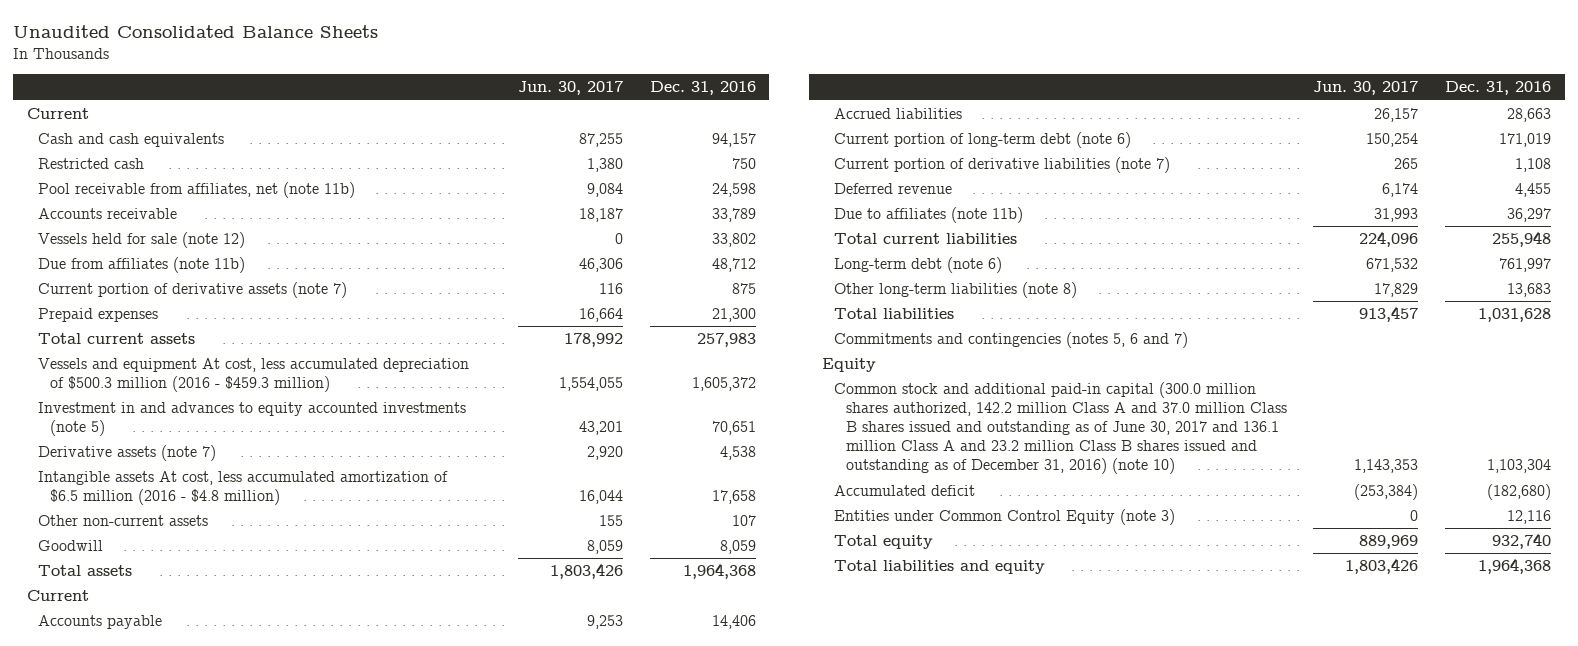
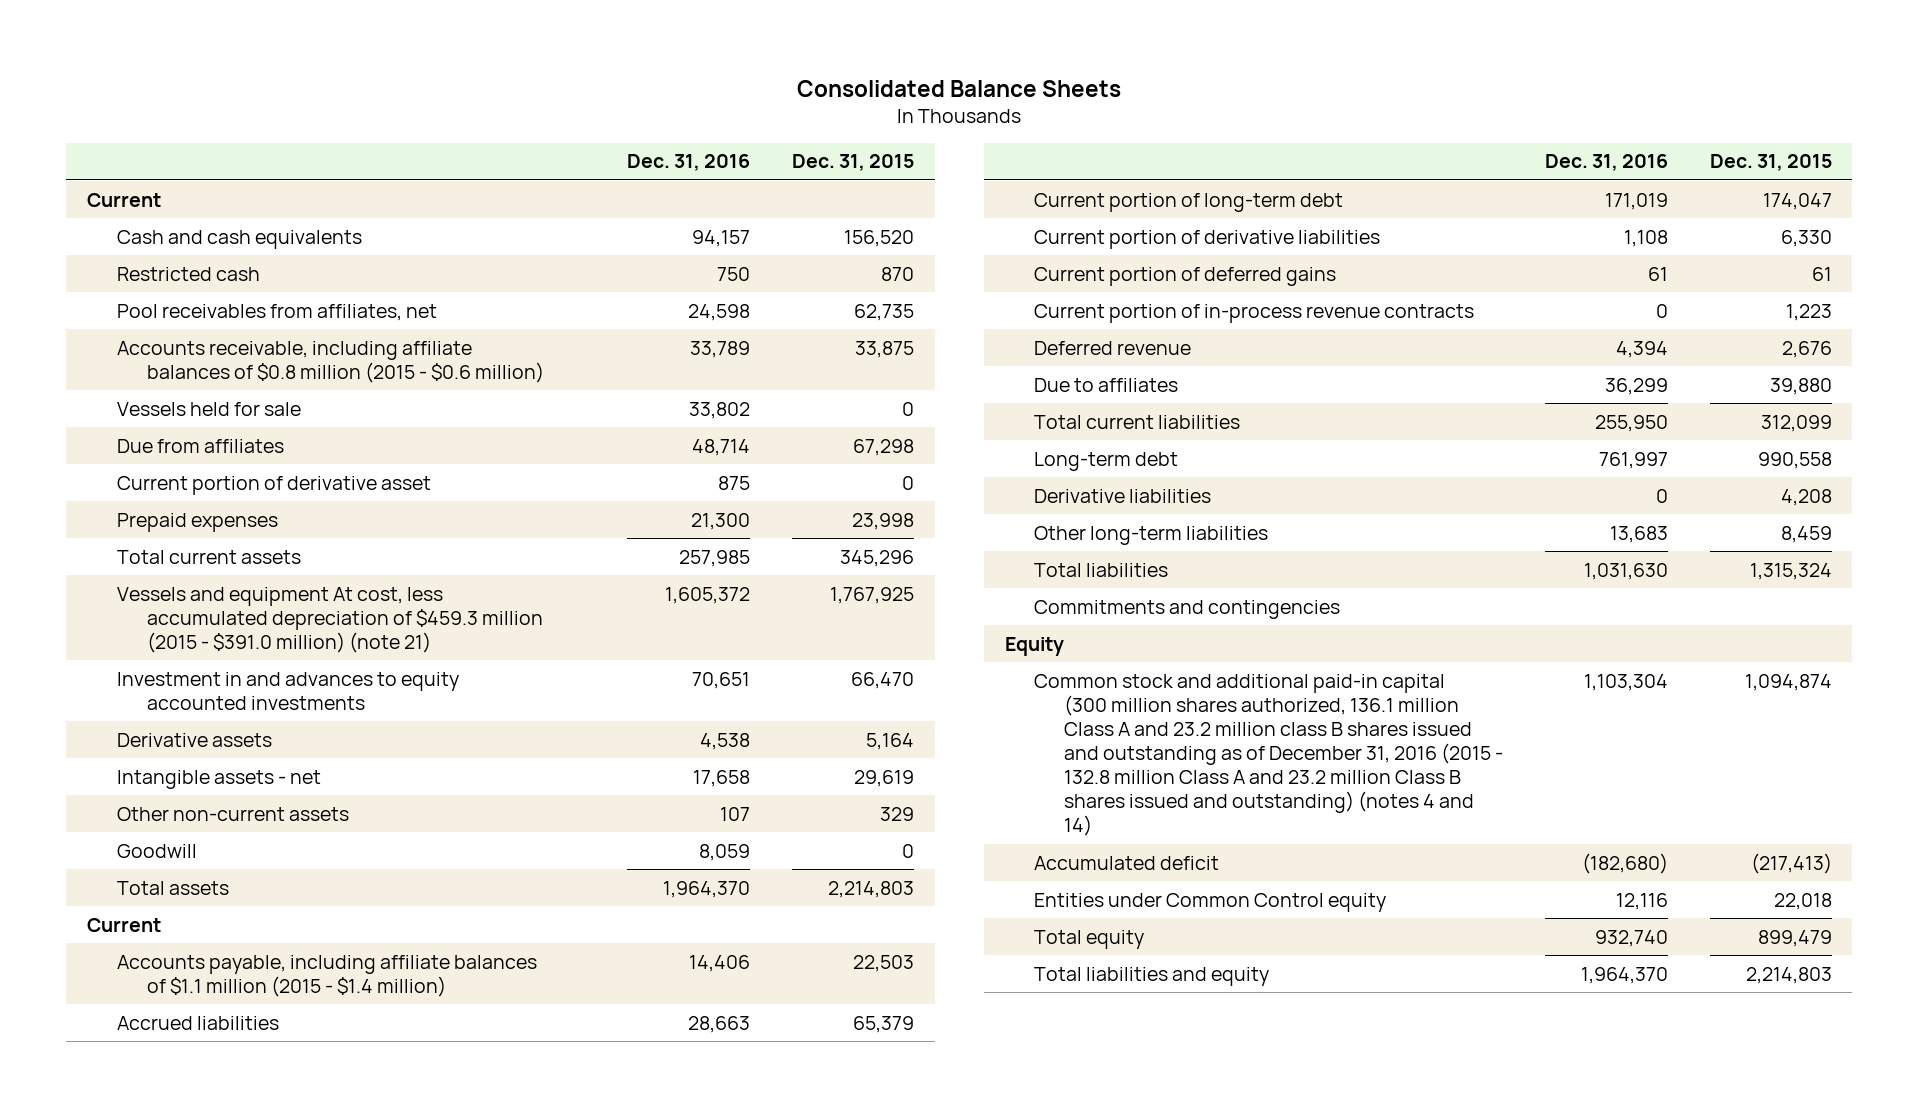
- Unaudited Consolidated Balance Sheets
+ Consolidated Balance Sheets
- | Jun. 30, 2017 | Dec. 31, 2016
+ | Dec. 31, 2016 | Dec. 31, 2015
- Pool receivable from affiliates, net (note 11b) | 9,084 | 24,598
- Accounts receivable | 18,187 | 33,789
- Vessels held for sale (note 12) | 0 | 33,802
- Due from affiliates (note 11b) | 46,306 | 48,712
- Current portion of derivative assets (note 7) | 116 | 875
+ Pool receivables from affiliates, net | 24,598 | 62,735
+ Accounts receivable, including affiliate balances of $0.8 million (2015 - $0.6 million) | 33,789 | 33,875
+ Vessels held for sale | 33,802 | 0
+ Due from affiliates | 48,714 | 67,298
+ Current portion of derivative asset | 875 | 0
- Total current assets | 178,992 | 257,983
- Vessels and equipment At cost, less accumulated depreciation of $500.3 million (2016 - $459.3 million) | 1,554,055 | 1,605,372
- Investment in and advances to equity accounted investments (note 5) | 43,201 | 70,651
- Derivative assets (note 7) | 2,920 | 4,538
- Intangible assets At cost, less accumulated amortization of $6.5 million (2016 - $4.8 million) | 16,044 | 17,658
+ Total current assets | 257,985 | 345,296
+ Vessels and equipment At cost, less accumulated depreciation of $459.3 million (2015 - $391.0 million) (note 21) | 1,605,372 | 1,767,925
+ Investment in and advances to equity accounted investments | 70,651 | 66,470
+ Derivative assets | 4,538 | 5,164
+ Intangible assets - net | 17,658 | 29,619
- Total assets | 1,803,426 | 1,964,368
+ Total assets | 1,964,370 | 2,214,803
- Accounts payable | 9,253 | 14,406
+ Accounts payable, including affiliate balances of $1.1 million (2015 - $1.4 million) | 14,406 | 22,503
- Current portion of long-term debt (note 6) | 150,254 | 171,019
- Current portion of derivative liabilities (note 7) | 265 | 1,108
- Deferred revenue | 6,174 | 4,455
- Due to affiliates (note 11b) | 31,993 | 36,297
- Total current liabilities | 224,096 | 255,948
- Long-term debt (note 6) | 671,532 | 761,997
- Other long-term liabilities (note 8) | 17,829 | 13,683
- Total liabilities | 913,457 | 1,031,628
- Commitments and contingencies (notes 5, 6 and 7)
+ Current portion of long-term debt | 171,019 | 174,047
+ Current portion of derivative liabilities | 1,108 | 6,330
+ Current portion of deferred gains | 61 | 61
+ Current portion of in-process revenue contracts | 0 | 1,223
+ Deferred revenue | 4,394 | 2,676
+ Due to affiliates | 36,299 | 39,880
+ Total current liabilities | 255,950 | 312,099
+ Long-term debt | 761,997 | 990,558
+ Derivative liabilities | 0 | 4,208
+ Other long-term liabilities | 13,683 | 8,459
+ Total liabilities | 1,031,630 | 1,315,324
+ Commitments and contingencies
- Common stock and additional paid-in capital (300.0 million shares authorized, 142.2 million Class A and 37.0 million Class B shares issued and outstanding as of June 30, 2017 and 136.1 million Class A and 23.2 million Class B shares issued and outstanding as of December 31, 2016) (note 10) | 1,143,353 | 1,103,304
+ Common stock and additional paid-in capital (300 million shares authorized, 136.1 million Class A and 23.2 million class B shares issued and outstanding as of December 31, 2016 (2015 - 132.8 million Class A and 23.2 million Class B shares issued and outstanding) (notes 4 and 14) | 1,103,304 | 1,094,874
- Entities under Common Control Equity (note 3) | 0 | 12,116
+ Entities under Common Control equity | 12,116 | 22,018
- Total liabilities and equity | 1,803,426 | 1,964,368
+ Total liabilities and equity | 1,964,370 | 2,214,803

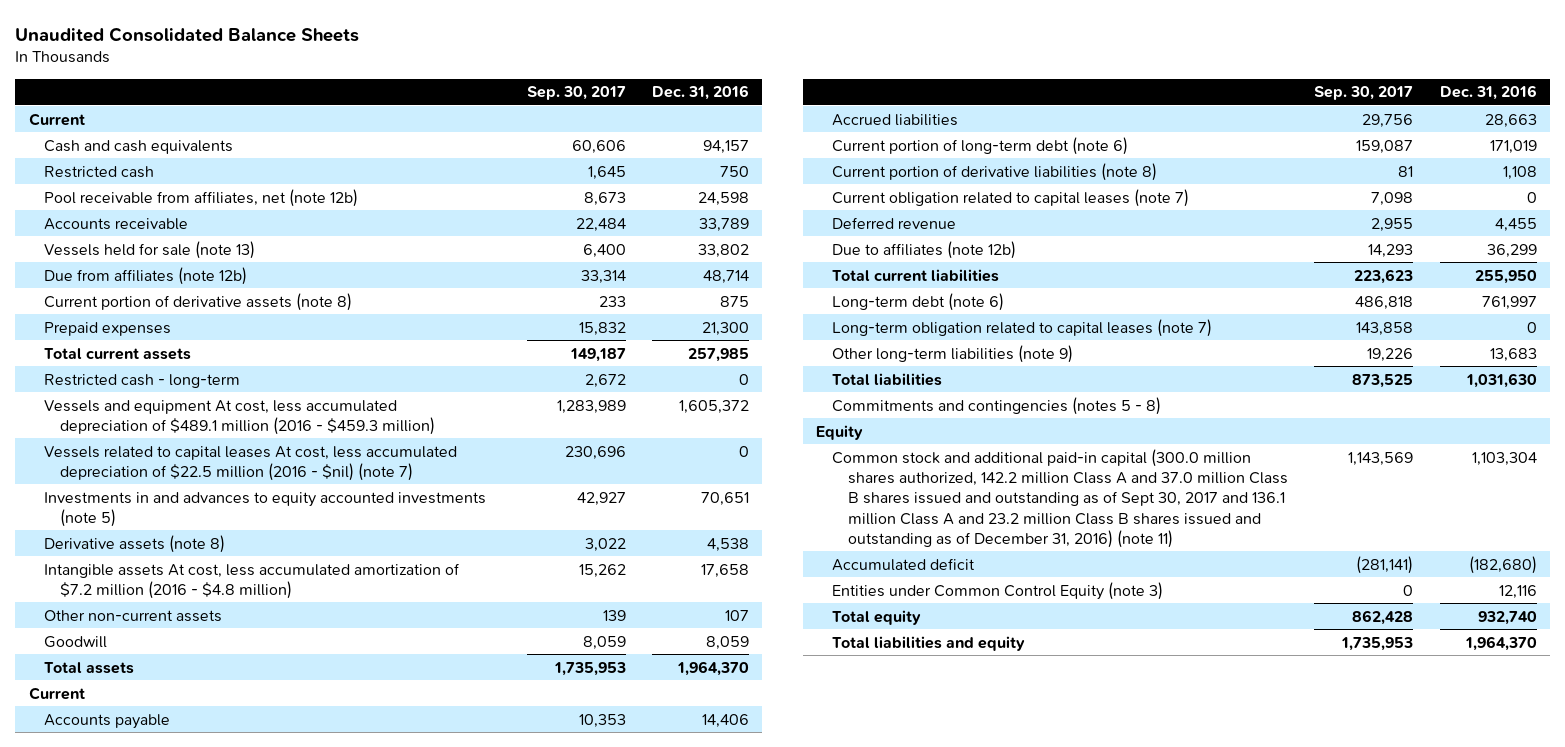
- Consolidated Balance Sheets
+ Unaudited Consolidated Balance Sheets
- | Dec. 31, 2016 | Dec. 31, 2015
+ | Sep. 30, 2017 | Dec. 31, 2016
- Pool receivables from affiliates, net | 24,598 | 62,735
- Accounts receivable, including affiliate balances of $0.8 million (2015 - $0.6 million) | 33,789 | 33,875
- Vessels held for sale | 33,802 | 0
- Due from affiliates | 48,714 | 67,298
- Current portion of derivative asset | 875 | 0
+ Pool receivable from affiliates, net (note 12b) | 8,673 | 24,598
+ Accounts receivable | 22,484 | 33,789
+ Vessels held for sale (note 13) | 6,400 | 33,802
+ Due from affiliates (note 12b) | 33,314 | 48,714
+ Current portion of derivative assets (note 8) | 233 | 875
- Vessels and equipment At cost, less accumulated depreciation of $459.3 million (2015 - $391.0 million) (note 21) | 1,605,372 | 1,767,925
- Investment in and advances to equity accounted investments | 70,651 | 66,470
- Derivative assets | 4,538 | 5,164
- Intangible assets - net | 17,658 | 29,619
+ Restricted cash - long-term | 2,672 | 0
+ Vessels and equipment At cost, less accumulated depreciation of $489.1 million (2016 - $459.3 million) | 1,283,989 | 1,605,372
+ Vessels related to capital leases At cost, less accumulated depreciation of $22.5 million (2016 - $nil) (note 7) | 230,696 | 0
+ Investments in and advances to equity accounted investments (note 5) | 42,927 | 70,651
+ Derivative assets (note 8) | 3,022 | 4,538
+ Intangible assets At cost, less accumulated amortization of $7.2 million (2016 - $4.8 million) | 15,262 | 17,658
- Accounts payable, including affiliate balances of $1.1 million (2015 - $1.4 million) | 14,406 | 22,503
+ Accounts payable | 10,353 | 14,406
- Current portion of long-term debt | 171,019 | 174,047
- Current portion of derivative liabilities | 1,108 | 6,330
- Current portion of deferred gains | 61 | 61
- Current portion of in-process revenue contracts | 0 | 1,223
- Deferred revenue | 4,394 | 2,676
- Due to affiliates | 36,299 | 39,880
+ Current portion of long-term debt (note 6) | 159,087 | 171,019
+ Current portion of derivative liabilities (note 8) | 81 | 1,108
+ Current obligation related to capital leases (note 7) | 7,098 | 0
+ Deferred revenue | 2,955 | 4,455
+ Due to affiliates (note 12b) | 14,293 | 36,299
- Long-term debt | 761,997 | 990,558
- Derivative liabilities | 0 | 4,208
- Other long-term liabilities | 13,683 | 8,459
+ Long-term debt (note 6) | 486,818 | 761,997
+ Long-term obligation related to capital leases (note 7) | 143,858 | 0
+ Other long-term liabilities (note 9) | 19,226 | 13,683
- Commitments and contingencies
+ Commitments and contingencies (notes 5 - 8)
- Common stock and additional paid-in capital (300 million shares authorized, 136.1 million Class A and 23.2 million class B shares issued and outstanding as of December 31, 2016 (2015 - 132.8 million Class A and 23.2 million Class B shares issued and outstanding) (notes 4 and 14) | 1,103,304 | 1,094,874
+ Common stock and additional paid-in capital (300.0 million shares authorized, 142.2 million Class A and 37.0 million Class B shares issued and outstanding as of Sept 30, 2017 and 136.1 million Class A and 23.2 million Class B shares issued and outstanding as of December 31, 2016) (note 11) | 1,143,569 | 1,103,304
- Entities under Common Control equity | 12,116 | 22,018
+ Entities under Common Control Equity (note 3) | 0 | 12,116

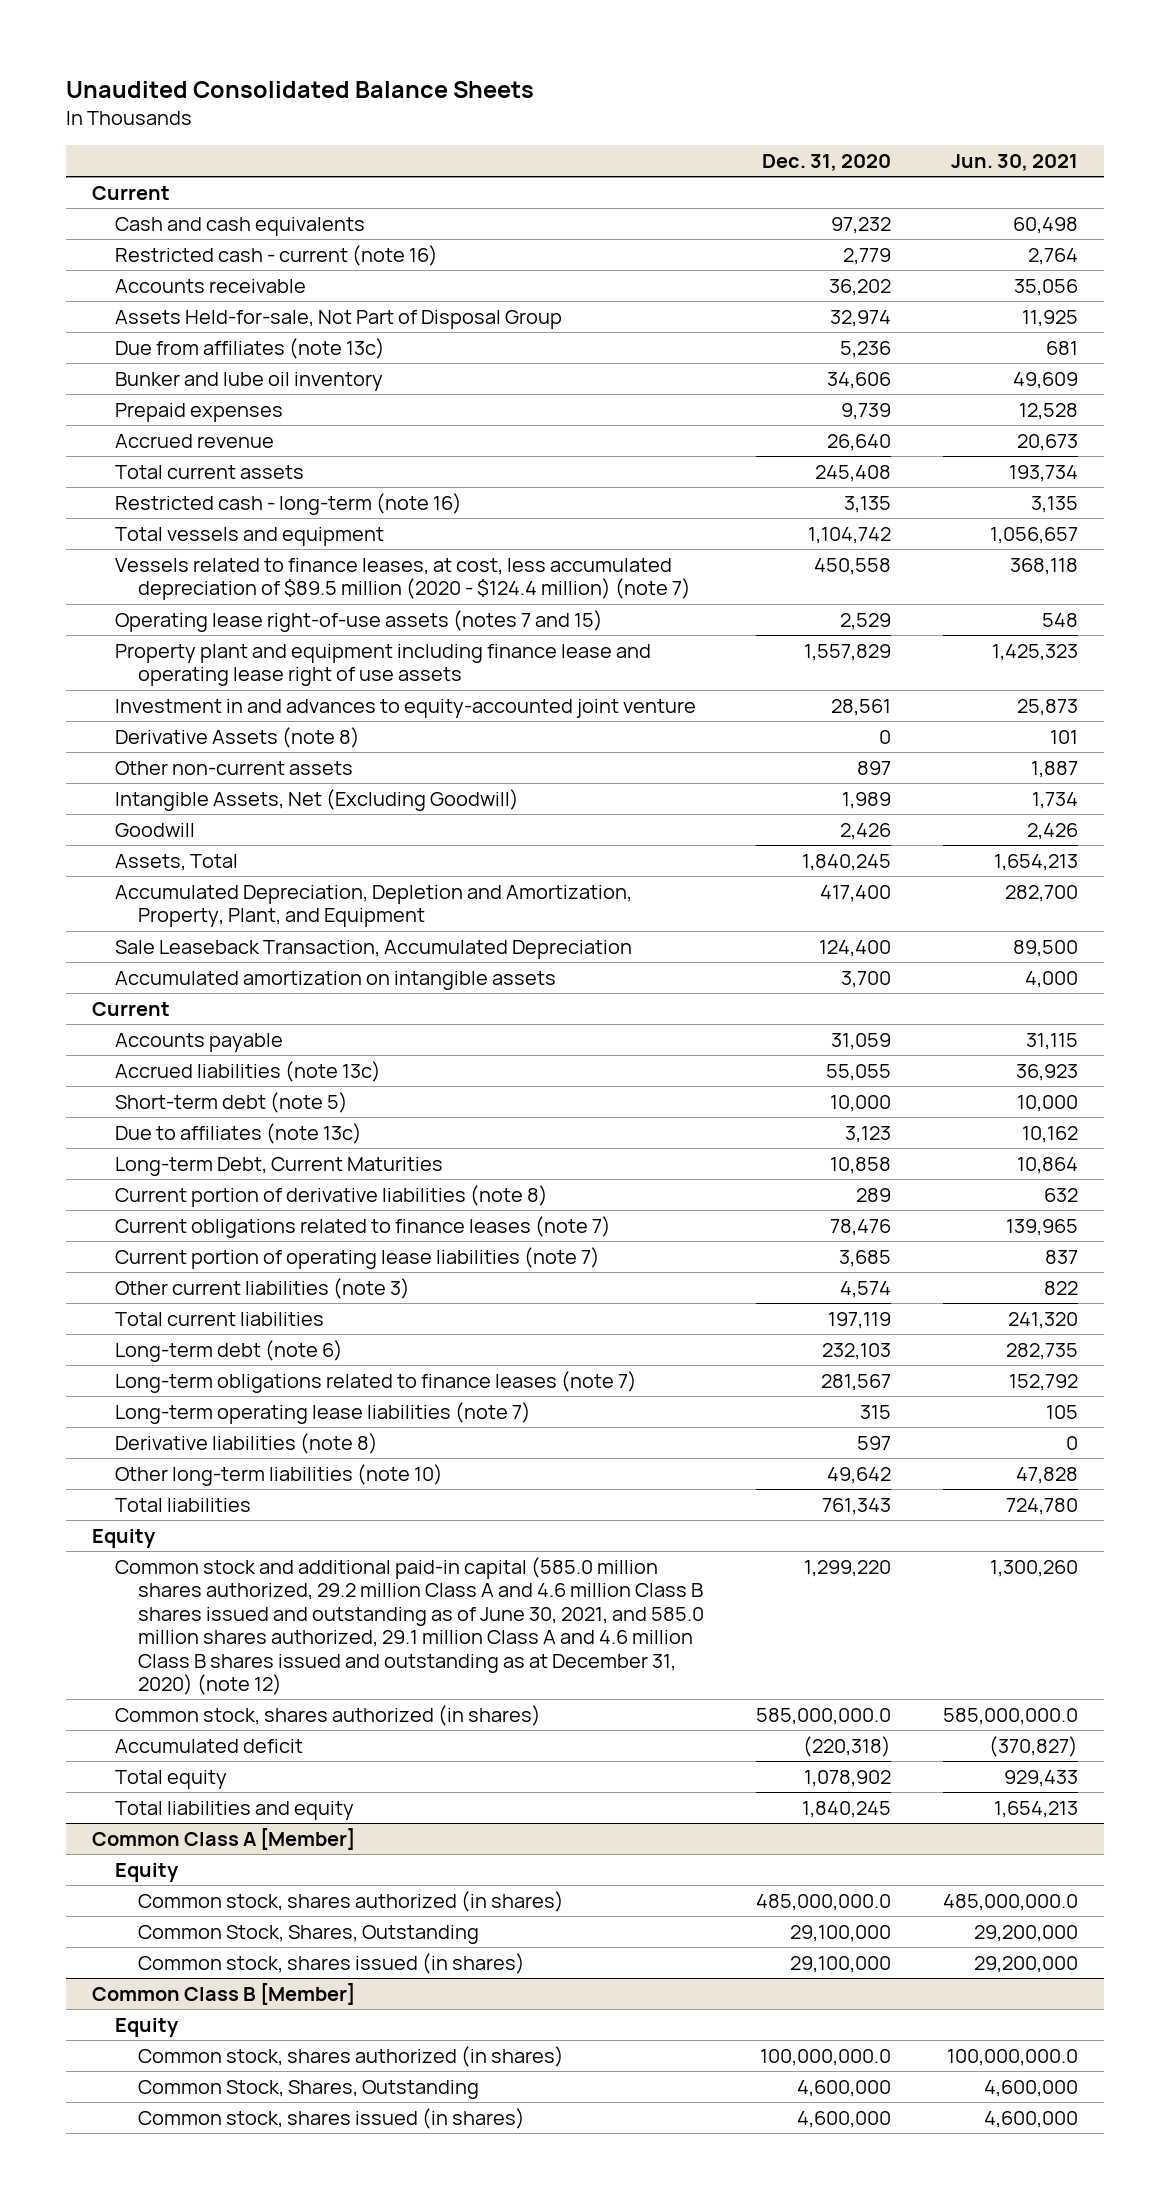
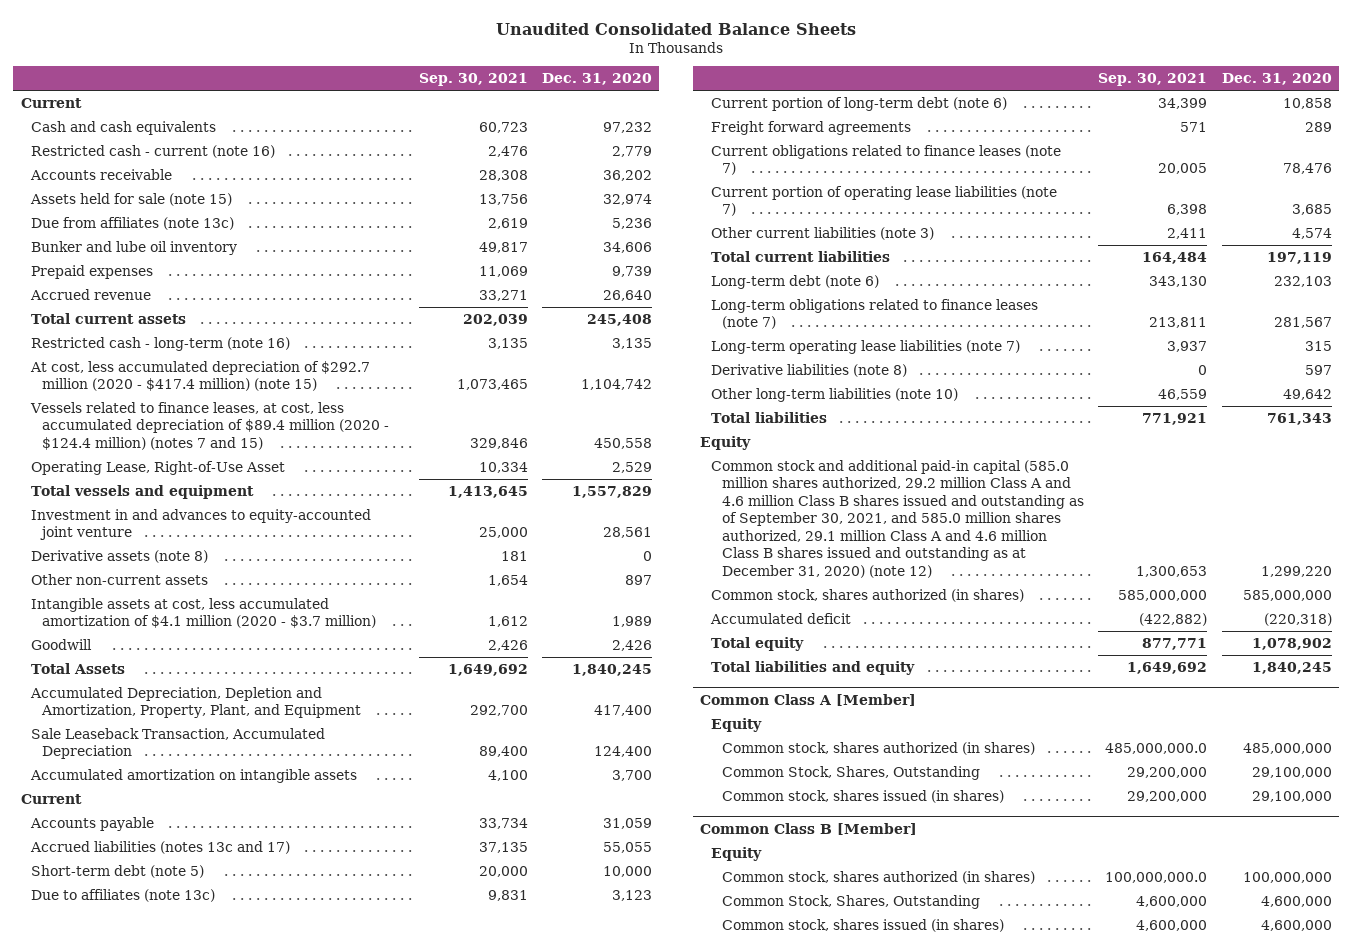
- | Dec. 31, 2020 | Jun. 30, 2021
+ | Sep. 30, 2021 | Dec. 31, 2020
- Assets Held-for-sale, Not Part of Disposal Group | 32,974 | 11,925
+ Assets held for sale (note 15) | 13,756 | 32,974
- Total vessels and equipment | 1,104,742 | 1,056,657
- Vessels related to finance leases, at cost, less accumulated depreciation of $89.5 million (2020 - $124.4 million) (note 7) | 450,558 | 368,118
- Operating lease right-of-use assets (notes 7 and 15) | 2,529 | 548
- Property plant and equipment including finance lease and operating lease right of use assets | 1,557,829 | 1,425,323
+ At cost, less accumulated depreciation of $292.7 million (2020 - $417.4 million) (note 15) | 1,073,465 | 1,104,742
+ Vessels related to finance leases, at cost, less accumulated depreciation of $89.4 million (2020 - $124.4 million) (notes 7 and 15) | 329,846 | 450,558
+ Operating Lease, Right-of-Use Asset | 10,334 | 2,529
+ Total vessels and equipment | 1,413,645 | 1,557,829
- Derivative Assets (note 8) | 0 | 101
+ Derivative assets (note 8) | 181 | 0
- Intangible Assets, Net (Excluding Goodwill) | 1,989 | 1,734
+ Intangible assets at cost, less accumulated amortization of $4.1 million (2020 - $3.7 million) | 1,612 | 1,989
- Assets, Total | 1,840,245 | 1,654,213
+ Total Assets | 1,649,692 | 1,840,245
- Accrued liabilities (note 13c) | 55,055 | 36,923
+ Accrued liabilities (notes 13c and 17) | 37,135 | 55,055
- Long-term Debt, Current Maturities | 10,858 | 10,864
- Current portion of derivative liabilities (note 8) | 289 | 632
+ Current portion of long-term debt (note 6) | 34,399 | 10,858
+ Freight forward agreements | 571 | 289
- Common stock and additional paid-in capital (585.0 million shares authorized, 29.2 million Class A and 4.6 million Class B shares issued and outstanding as of June 30, 2021, and 585.0 million shares authorized, 29.1 million Class A and 4.6 million Class B shares issued and outstanding as at December 31, 2020) (note 12) | 1,299,220 | 1,300,260
- Common stock, shares authorized (in shares) | 585,000,000.0 | 585,000,000.0
+ Common stock and additional paid-in capital (585.0 million shares authorized, 29.2 million Class A and 4.6 million Class B shares issued and outstanding as of September 30, 2021, and 585.0 million shares authorized, 29.1 million Class A and 4.6 million Class B shares issued and outstanding as at December 31, 2020) (note 12) | 1,300,653 | 1,299,220
+ Common stock, shares authorized (in shares) | 585,000,000 | 585,000,000
@ Common Class A [Member]
- Common stock, shares authorized (in shares) | 485,000,000.0 | 485,000,000.0
+ Common stock, shares authorized (in shares) | 485,000,000.0 | 485,000,000
@ Common Class B [Member]
- Common stock, shares authorized (in shares) | 100,000,000.0 | 100,000,000.0
+ Common stock, shares authorized (in shares) | 100,000,000.0 | 100,000,000

